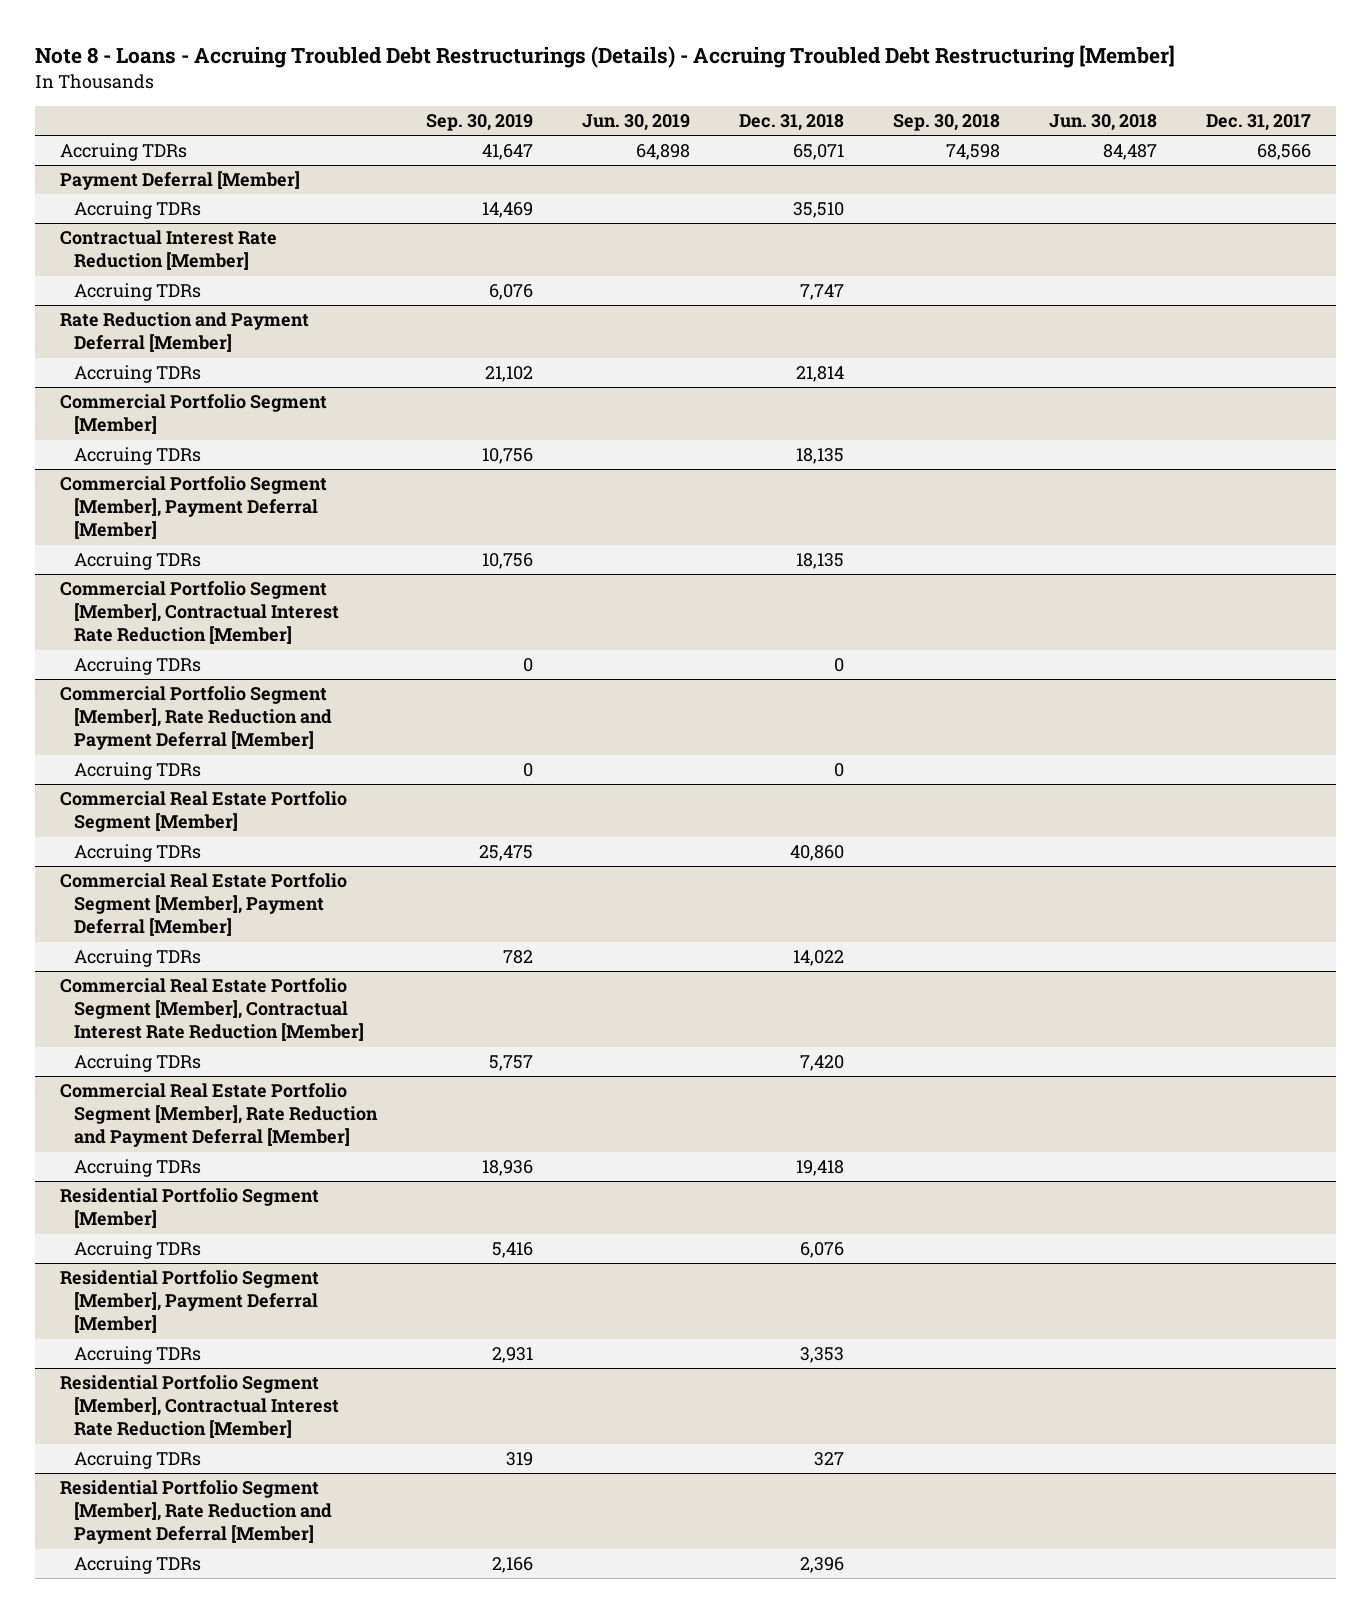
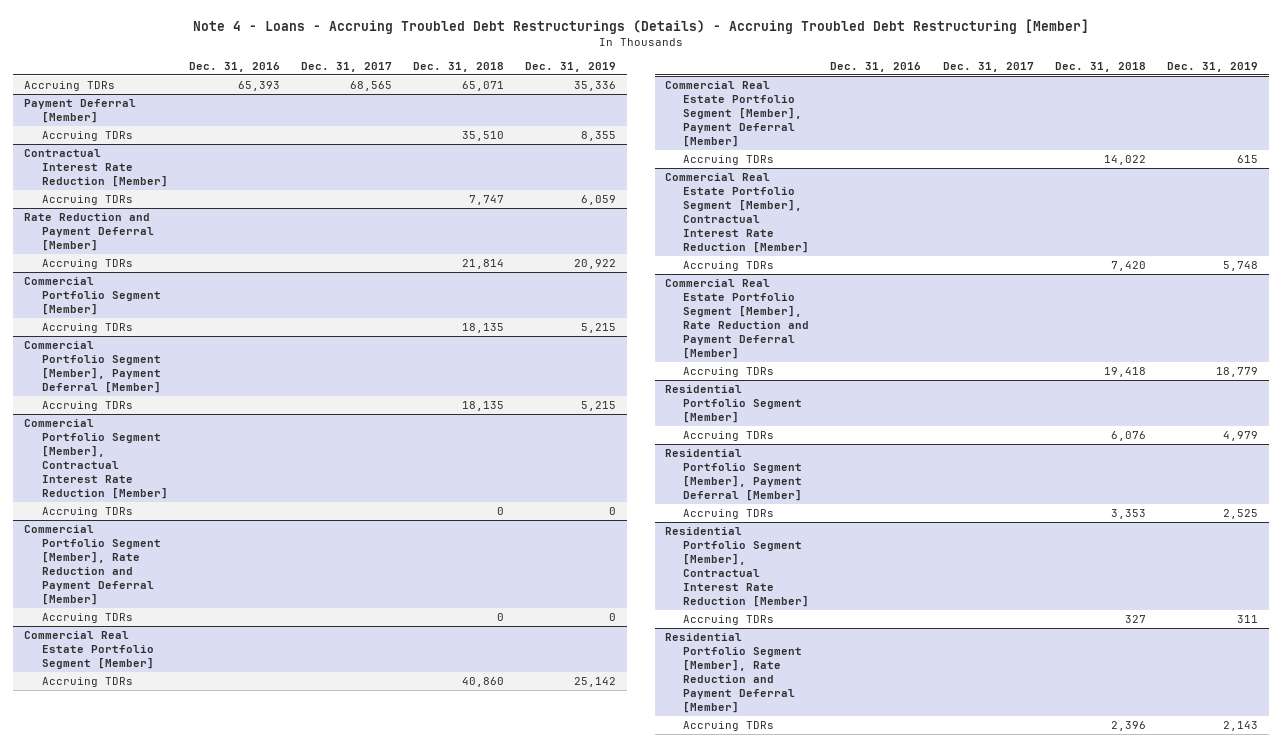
- Note 8 - Loans - Accruing Troubled Debt Restructurings (Details) - Accruing Troubled Debt Restructuring [Member]
+ Note 4 - Loans - Accruing Troubled Debt Restructurings (Details) - Accruing Troubled Debt Restructuring [Member]
- | Sep. 30, 2019 | Jun. 30, 2019 | Dec. 31, 2018 | Sep. 30, 2018 | Jun. 30, 2018 | Dec. 31, 2017
+ | Dec. 31, 2016 | Dec. 31, 2017 | Dec. 31, 2018 | Dec. 31, 2019
- Accruing TDRs | 41,647 | 64,898 | 65,071 | 74,598 | 84,487 | 68,566
+ Accruing TDRs | 65,393 | 68,565 | 65,071 | 35,336

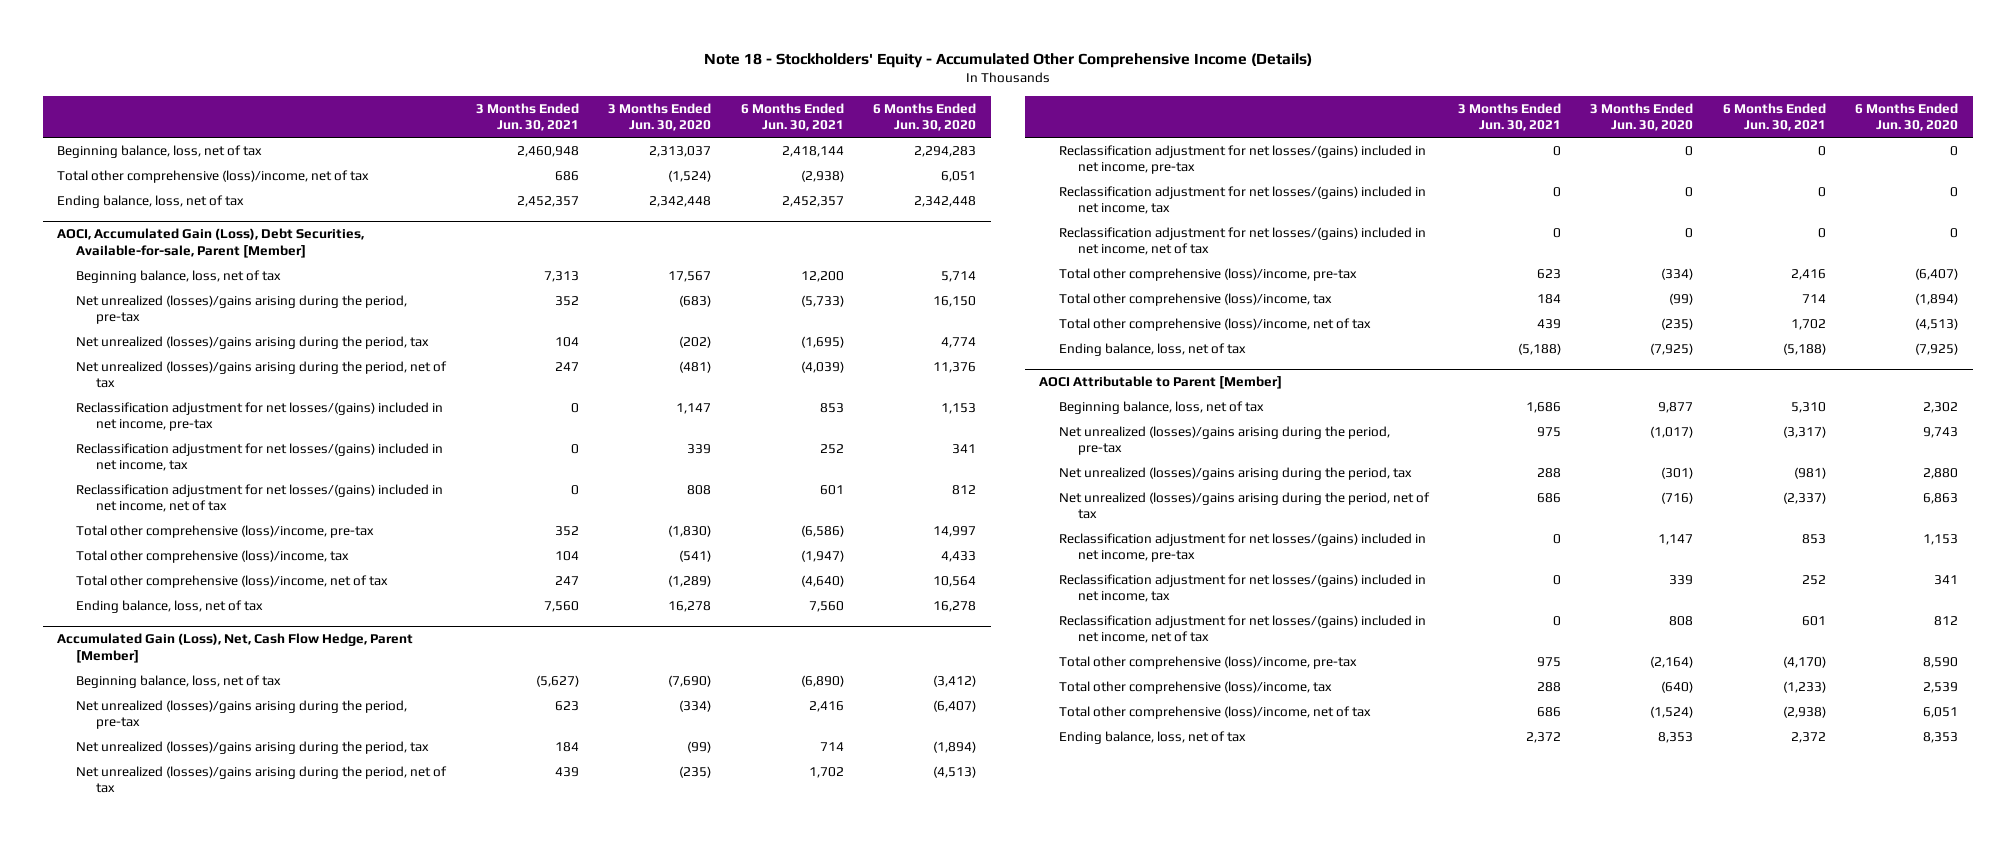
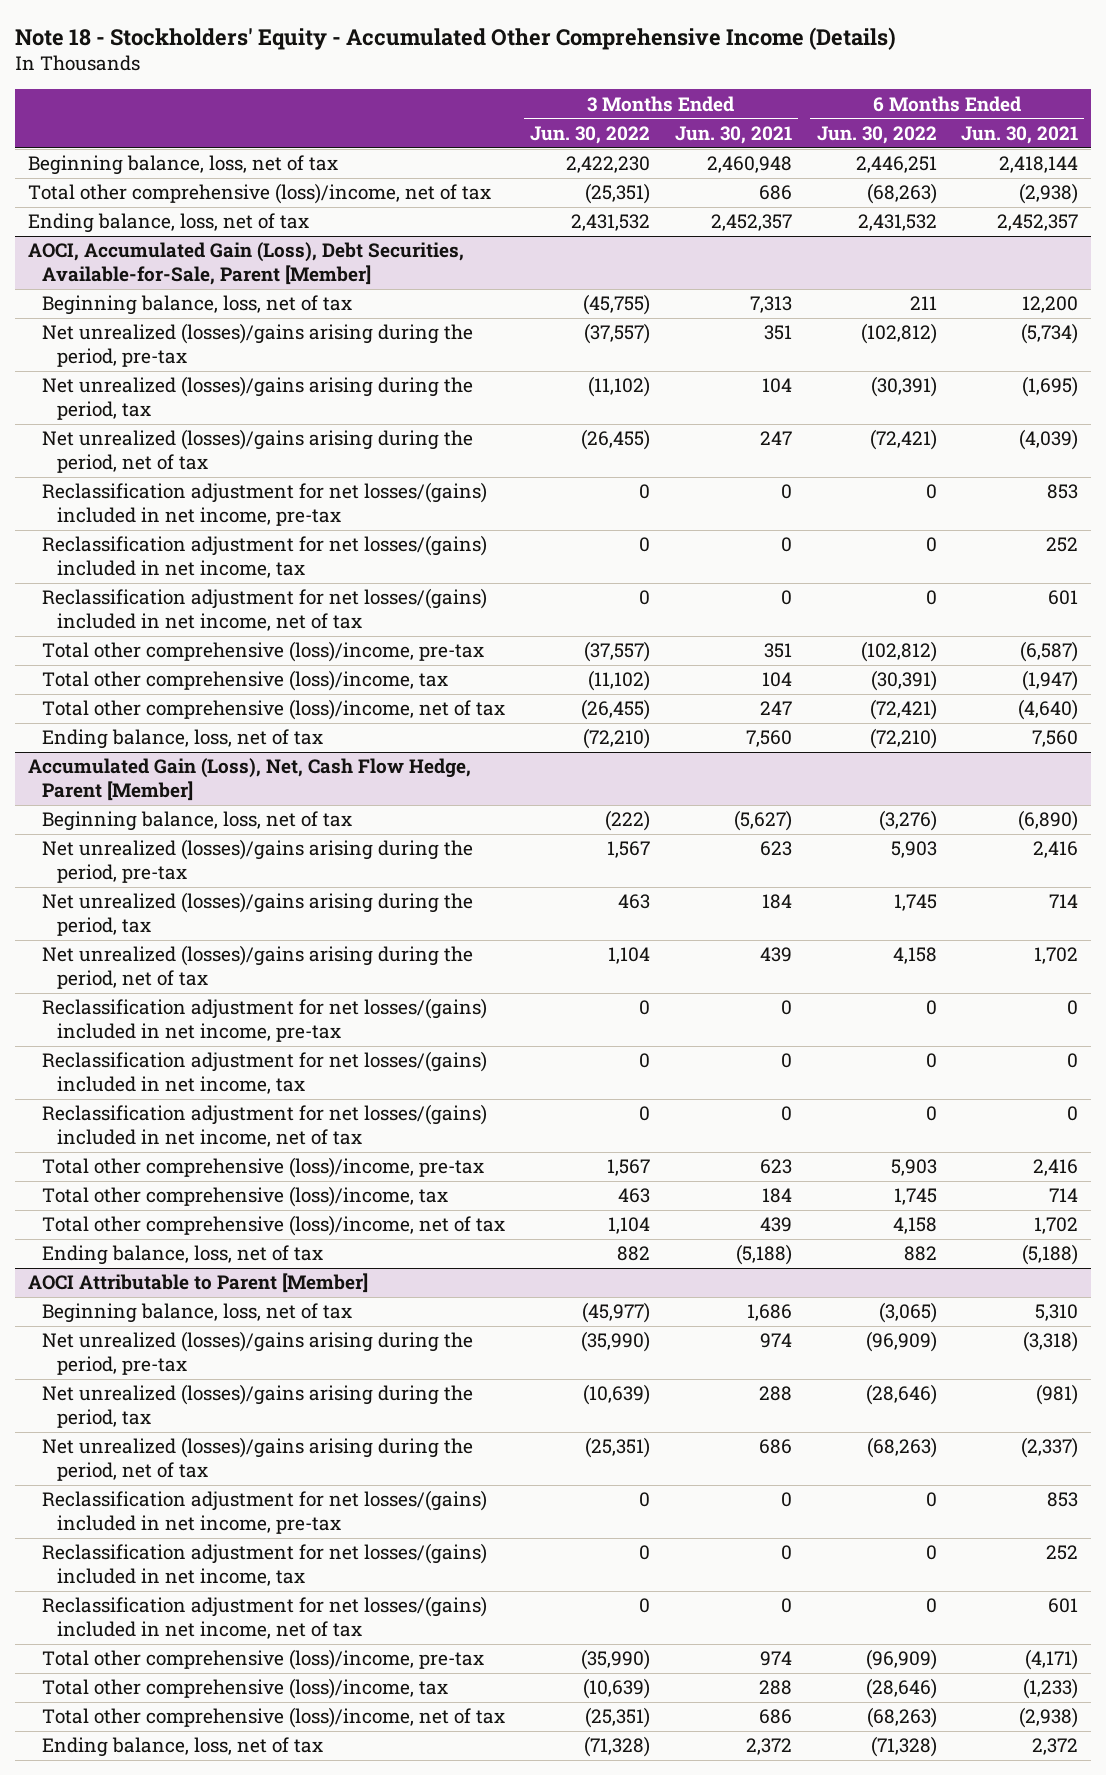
- | 3 Months Ended Jun. 30, 2021 | 3 Months Ended Jun. 30, 2020 | 6 Months Ended Jun. 30, 2021 | 6 Months Ended Jun. 30, 2020
+ | 3 Months Ended Jun. 30, 2022 | 3 Months Ended Jun. 30, 2021 | 6 Months Ended Jun. 30, 2022 | 6 Months Ended Jun. 30, 2021
- AOCI, Accumulated Gain (Loss), Debt Securities, Available-for-sale, Parent [Member]
+ AOCI, Accumulated Gain (Loss), Debt Securities, Available-for-Sale, Parent [Member]
- Net unrealized (losses)/gains arising during the period, pre-tax | 352 | (683) | (5,733) | 16,150
+ Net unrealized (losses)/gains arising during the period, pre-tax | (37,557) | 351 | (102,812) | (5,734)
- Total other comprehensive (loss)/income, pre-tax | 352 | (1,830) | (6,586) | 14,997
+ Total other comprehensive (loss)/income, pre-tax | (37,557) | 351 | (102,812) | (6,587)
@ AOCI Attributable to Parent [Member]
- Net unrealized (losses)/gains arising during the period, pre-tax | 975 | (1,017) | (3,317) | 9,743
+ Net unrealized (losses)/gains arising during the period, pre-tax | (35,990) | 974 | (96,909) | (3,318)
- Total other comprehensive (loss)/income, pre-tax | 975 | (2,164) | (4,170) | 8,590
+ Total other comprehensive (loss)/income, pre-tax | (35,990) | 974 | (96,909) | (4,171)

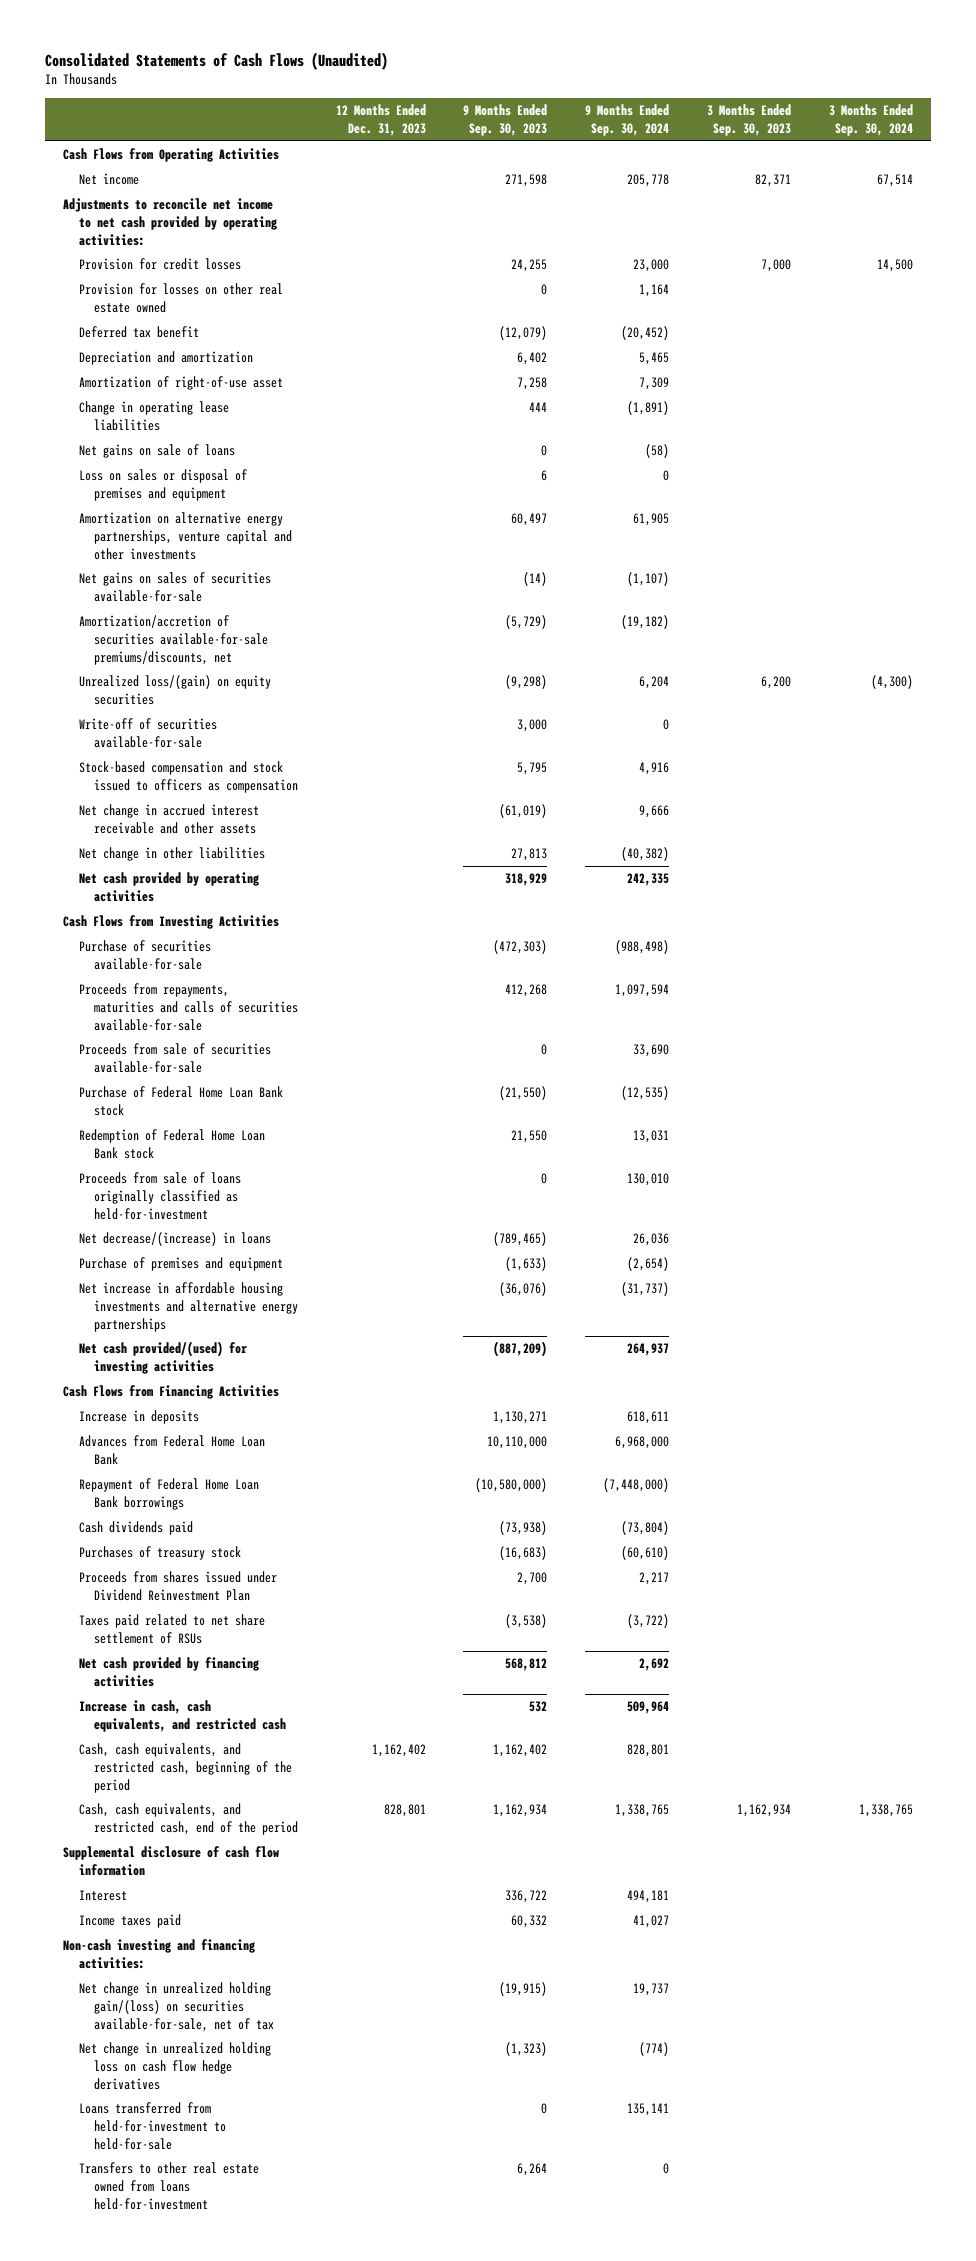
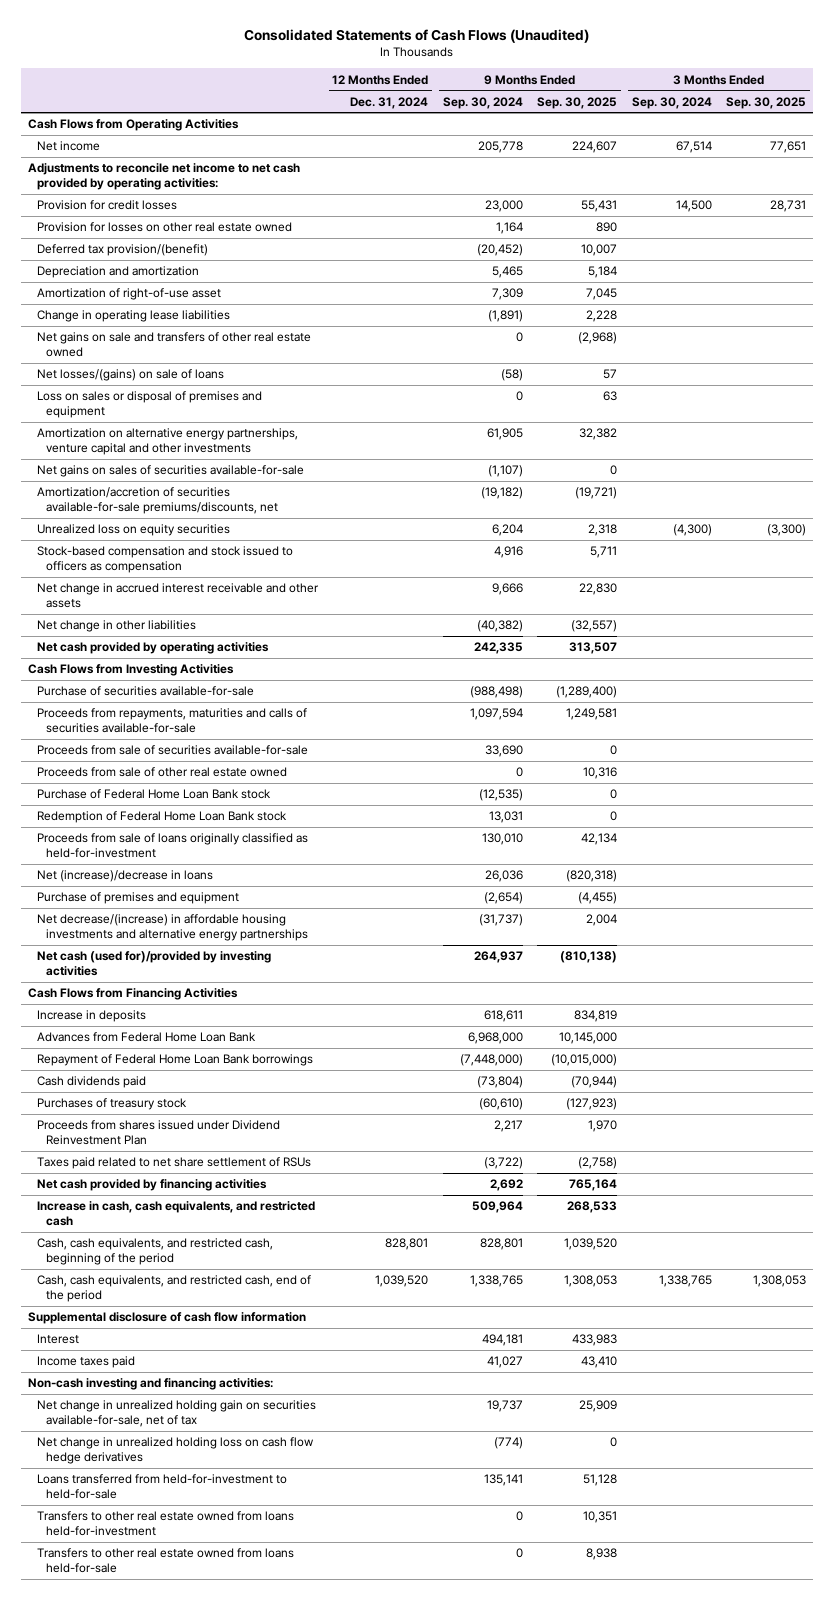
- | 12 Months Ended Dec. 31, 2023 | 9 Months Ended Sep. 30, 2023 | 9 Months Ended Sep. 30, 2024 | 3 Months Ended Sep. 30, 2023 | 3 Months Ended Sep. 30, 2024
+ | 12 Months Ended Dec. 31, 2024 | 9 Months Ended Sep. 30, 2024 | 9 Months Ended Sep. 30, 2025 | 3 Months Ended Sep. 30, 2024 | 3 Months Ended Sep. 30, 2025
- Deferred tax benefit | | (12,079) | (20,452) | |
+ Deferred tax provision/(benefit) | | (20,452) | 10,007 | |
- Net gains on sale of loans | | 0 | (58) | |
+ Net gains on sale and transfers of other real estate owned | | 0 | (2,968) | |
+ Net losses/(gains) on sale of loans | | (58) | 57 | |
- Unrealized loss/(gain) on equity securities | | (9,298) | 6,204 | 6,200 | (4,300)
- Write-off of securities available-for-sale | | 3,000 | 0 | |
+ Unrealized loss on equity securities | | 6,204 | 2,318 | (4,300) | (3,300)
+ Proceeds from sale of other real estate owned | | 0 | 10,316 | |
- Net decrease/(increase) in loans | | (789,465) | 26,036 | |
+ Net (increase)/decrease in loans | | 26,036 | (820,318) | |
- Net increase in affordable housing investments and alternative energy partnerships | | (36,076) | (31,737) | |
- Net cash provided/(used) for investing activities | | (887,209) | 264,937 | |
+ Net decrease/(increase) in affordable housing investments and alternative energy partnerships | | (31,737) | 2,004 | |
+ Net cash (used for)/provided by investing activities | | 264,937 | (810,138) | |
- Net change in unrealized holding gain/(loss) on securities available-for-sale, net of tax | | (19,915) | 19,737 | |
+ Net change in unrealized holding gain on securities available-for-sale, net of tax | | 19,737 | 25,909 | |
+ Transfers to other real estate owned from loans held-for-sale | | 0 | 8,938 | |

